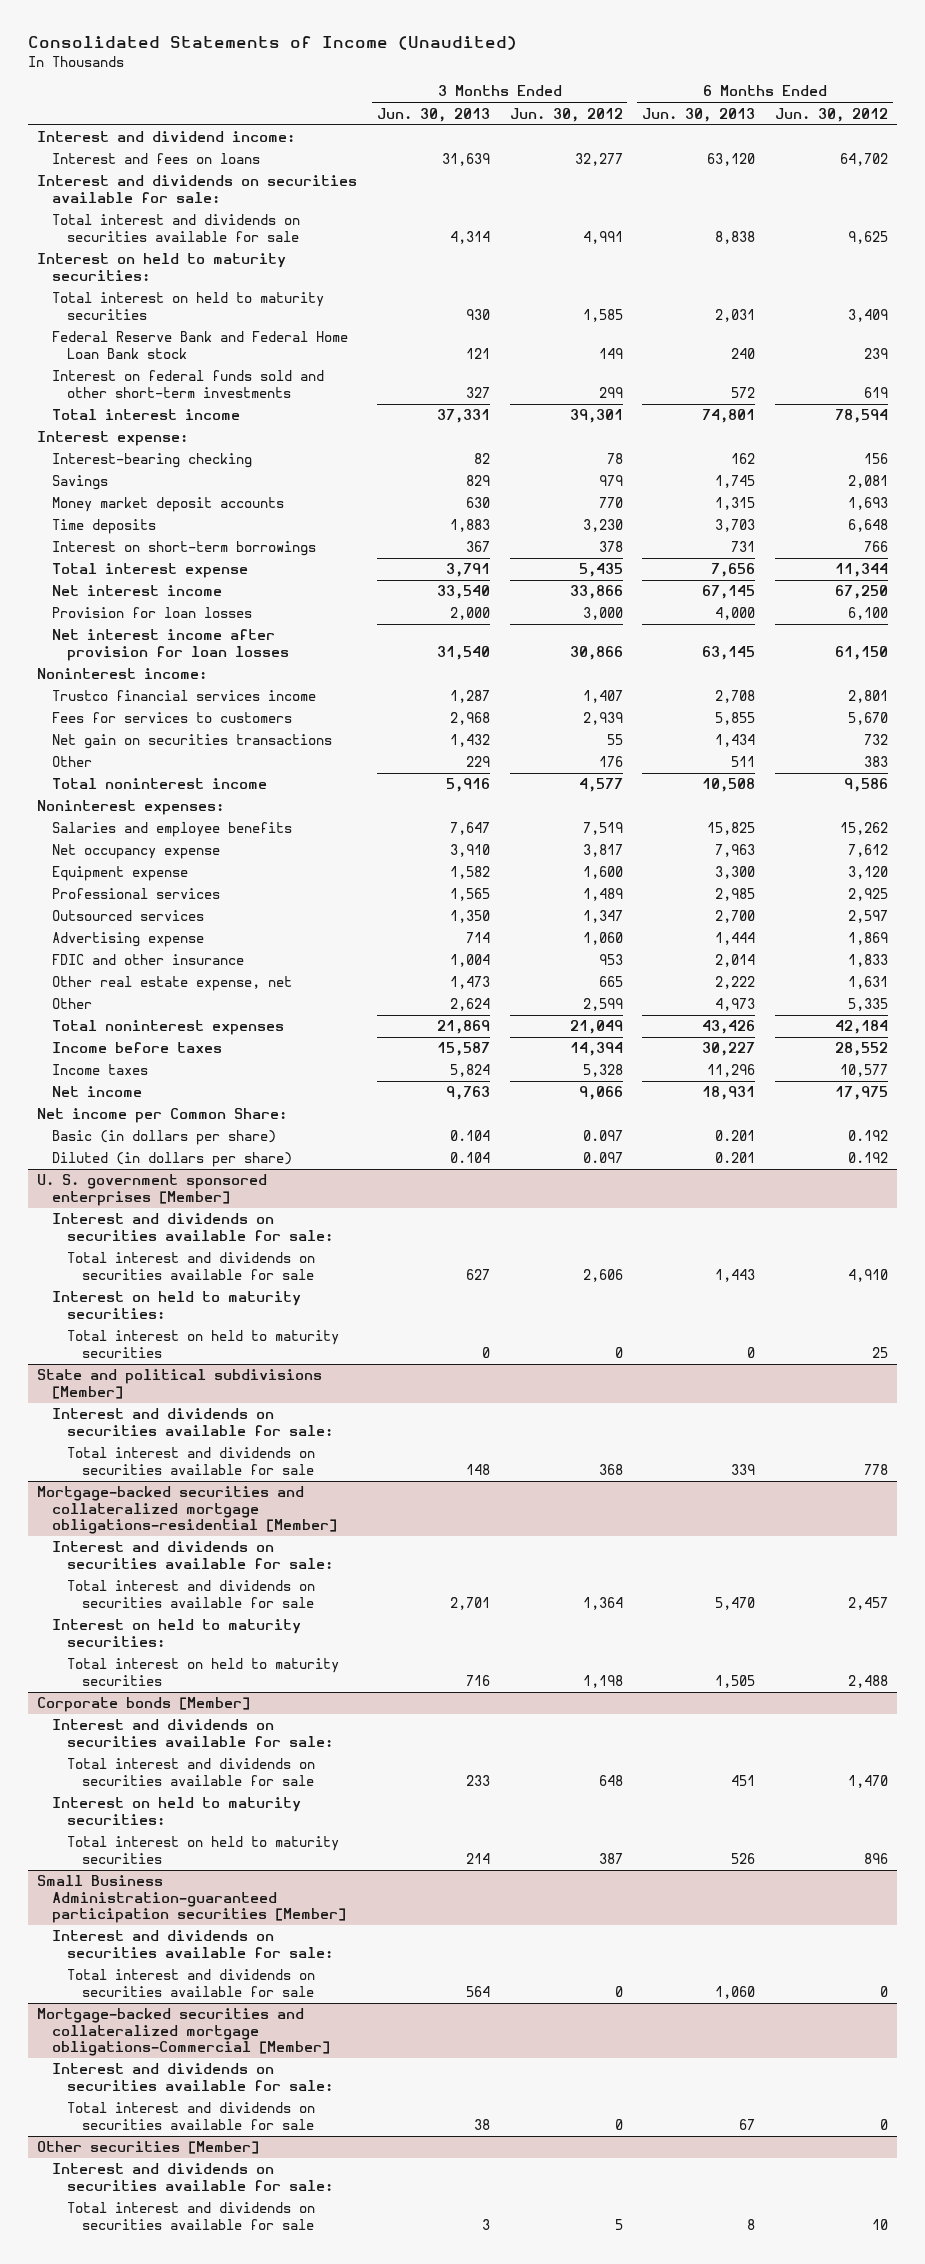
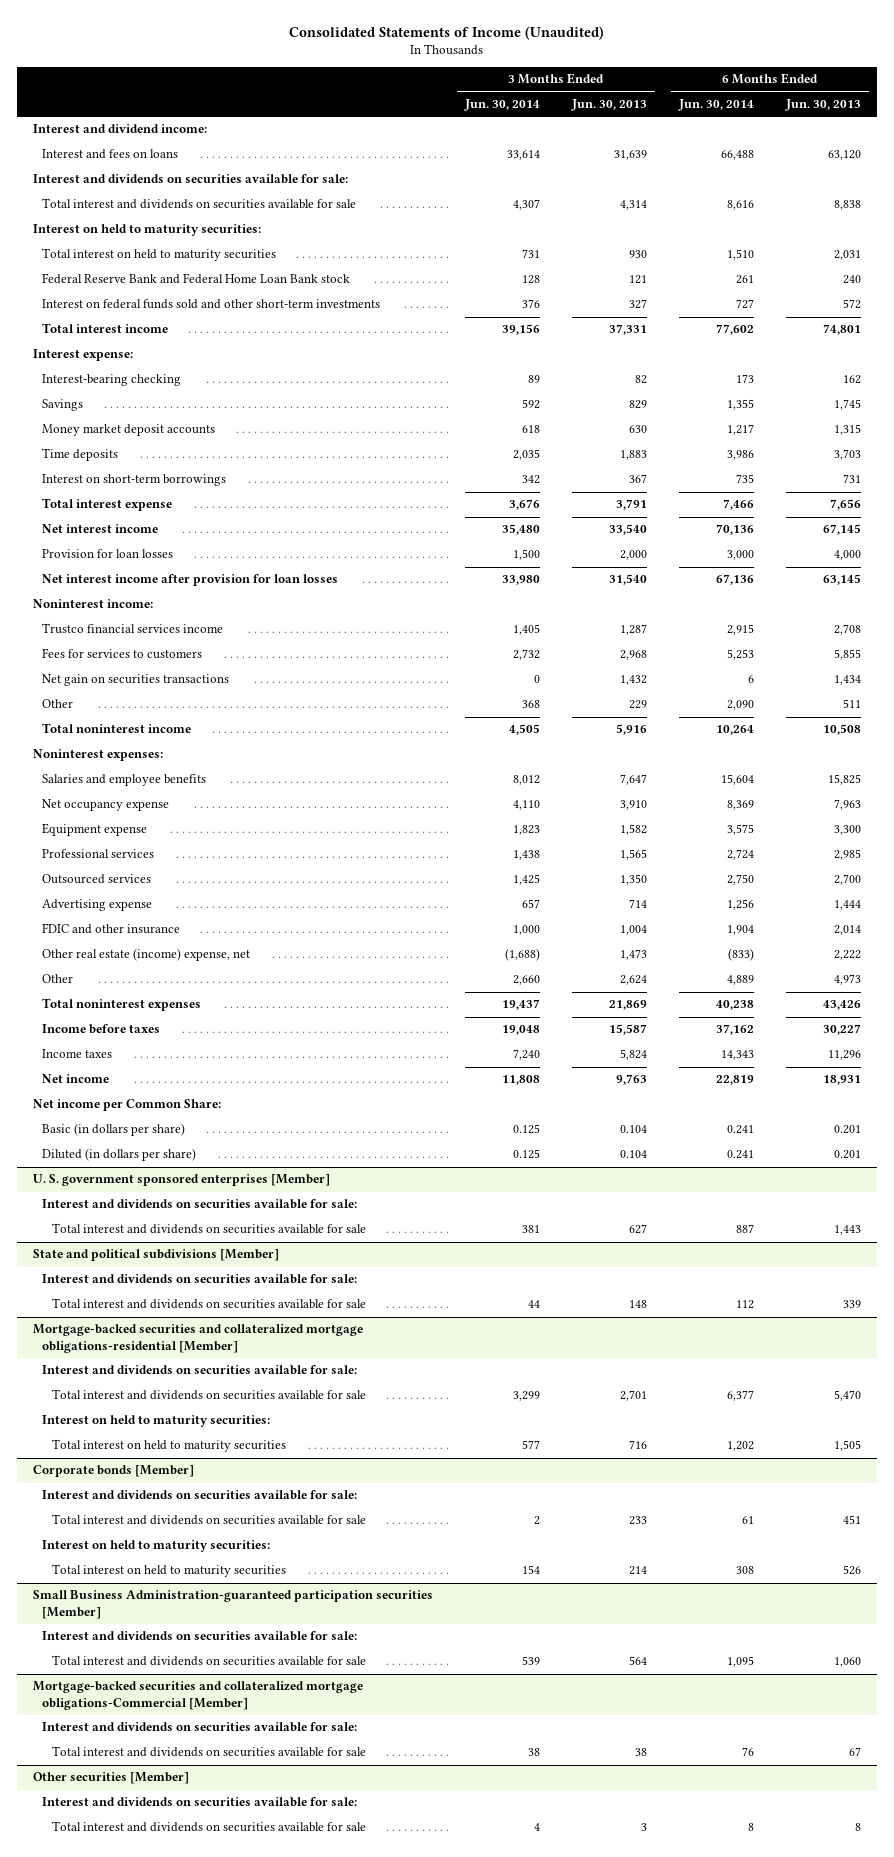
- | 3 Months Ended Jun. 30, 2013 | 3 Months Ended Jun. 30, 2012 | 6 Months Ended Jun. 30, 2013 | 6 Months Ended Jun. 30, 2012
+ | 3 Months Ended Jun. 30, 2014 | 3 Months Ended Jun. 30, 2013 | 6 Months Ended Jun. 30, 2014 | 6 Months Ended Jun. 30, 2013
- Other real estate expense, net | 1,473 | 665 | 2,222 | 1,631
+ Other real estate (income) expense, net | (1,688) | 1,473 | (833) | 2,222
@ U. S. government sponsored enterprises [Member]
- Interest on held to maturity securities:
- Total interest on held to maturity securities | 0 | 0 | 0 | 25

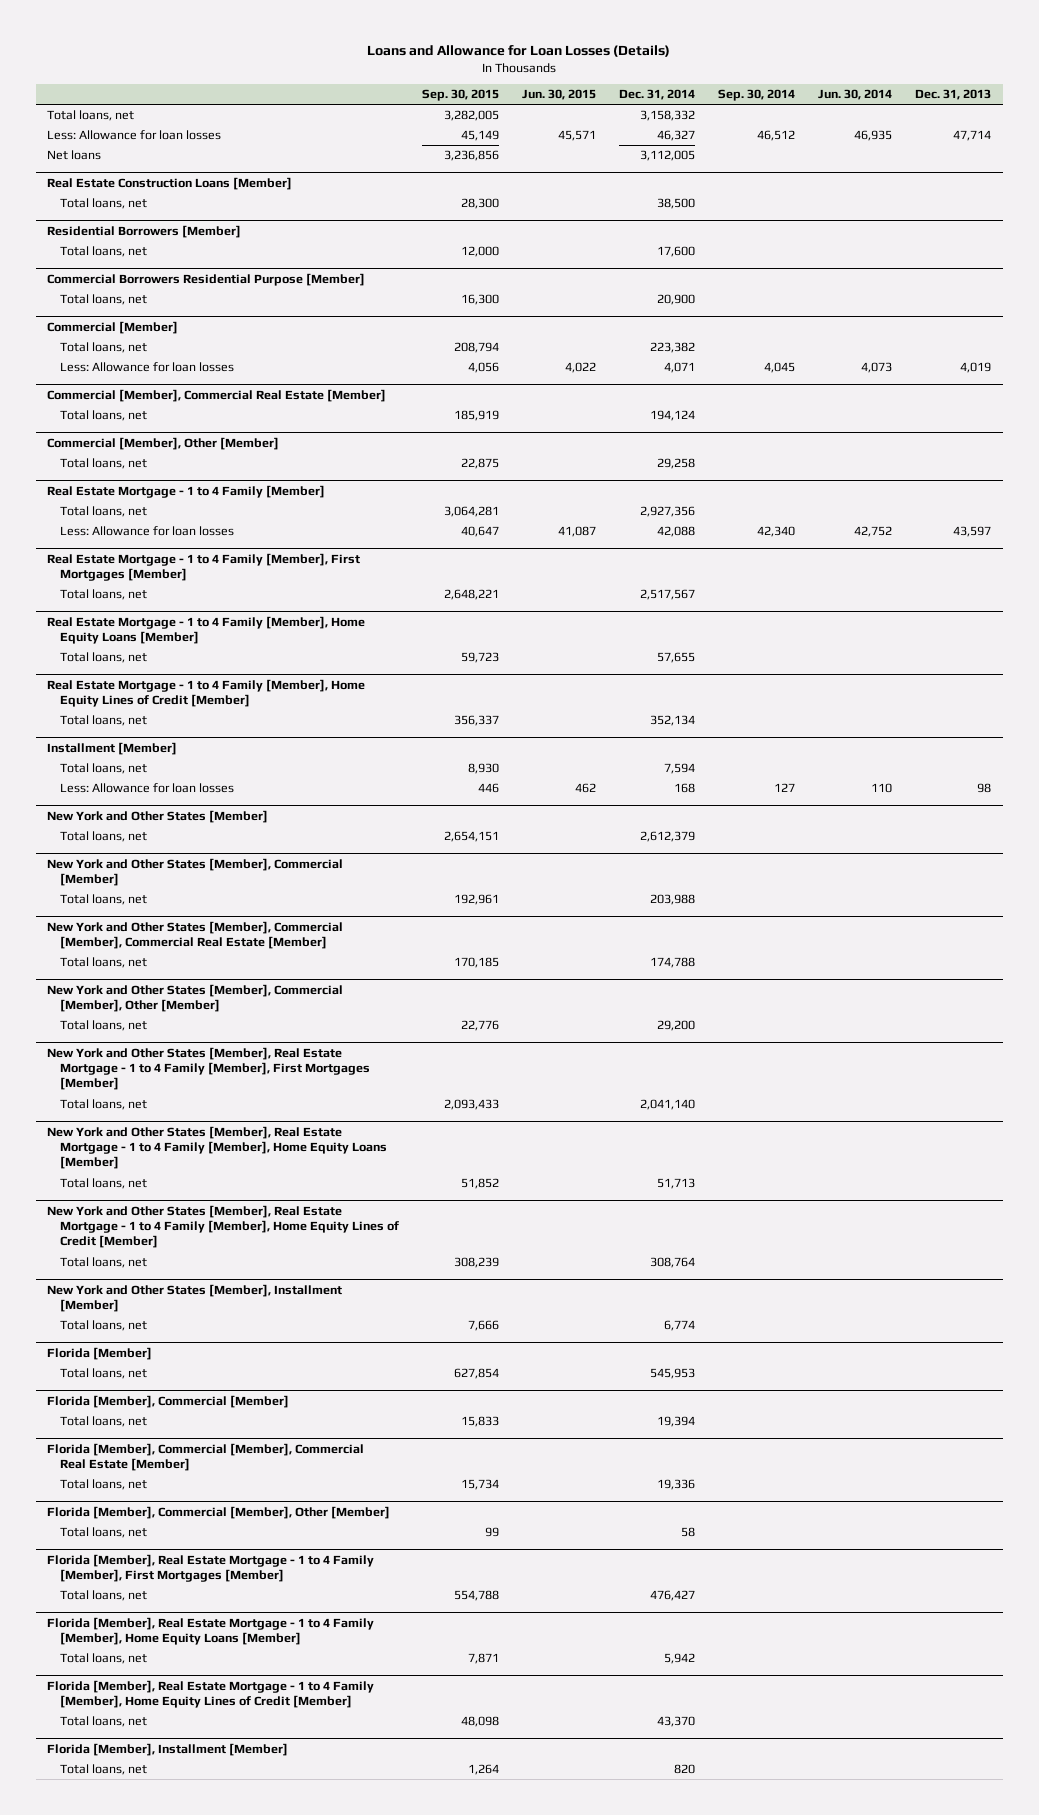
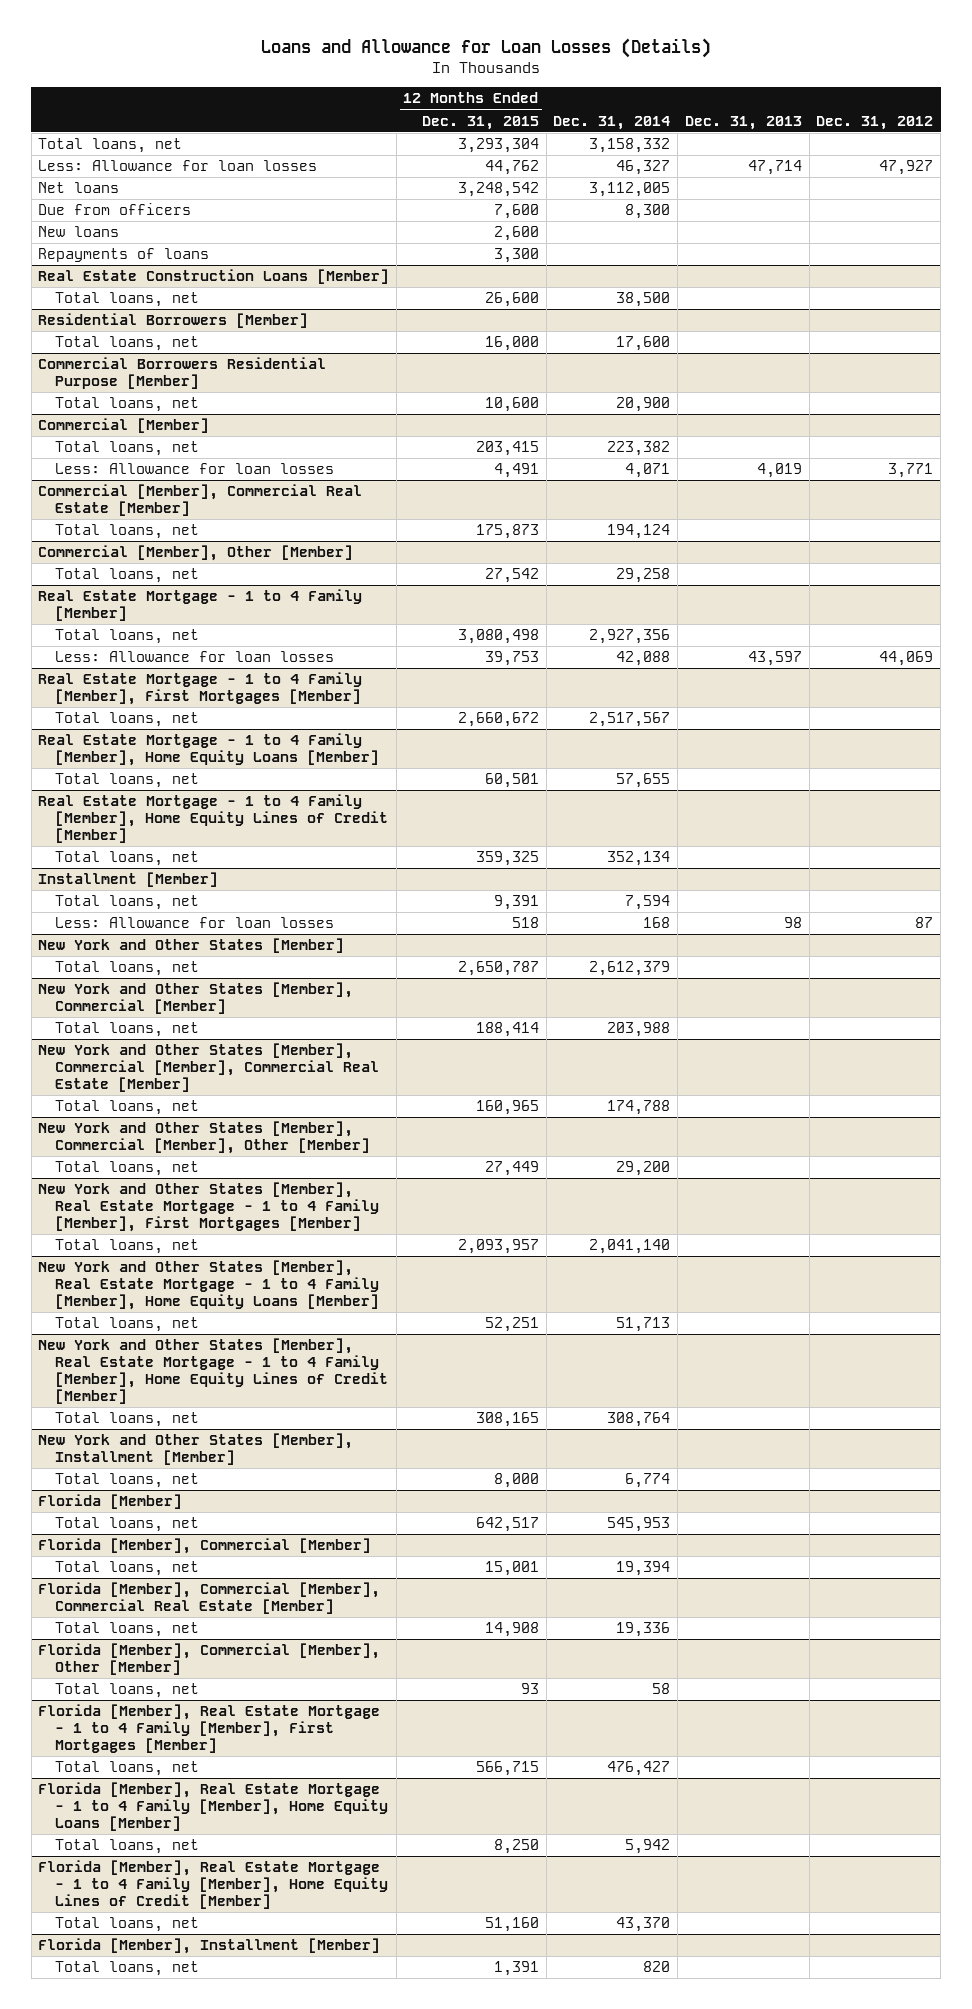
- | Sep. 30, 2015 | Jun. 30, 2015 | Dec. 31, 2014 | Sep. 30, 2014 | Jun. 30, 2014 | Dec. 31, 2013
+ | 12 Months Ended Dec. 31, 2015 | Dec. 31, 2014 | Dec. 31, 2013 | Dec. 31, 2012
+ Due from officers | 7,600 | 8,300 | |
+ New loans | 2,600 | | |
+ Repayments of loans | 3,300 | | |

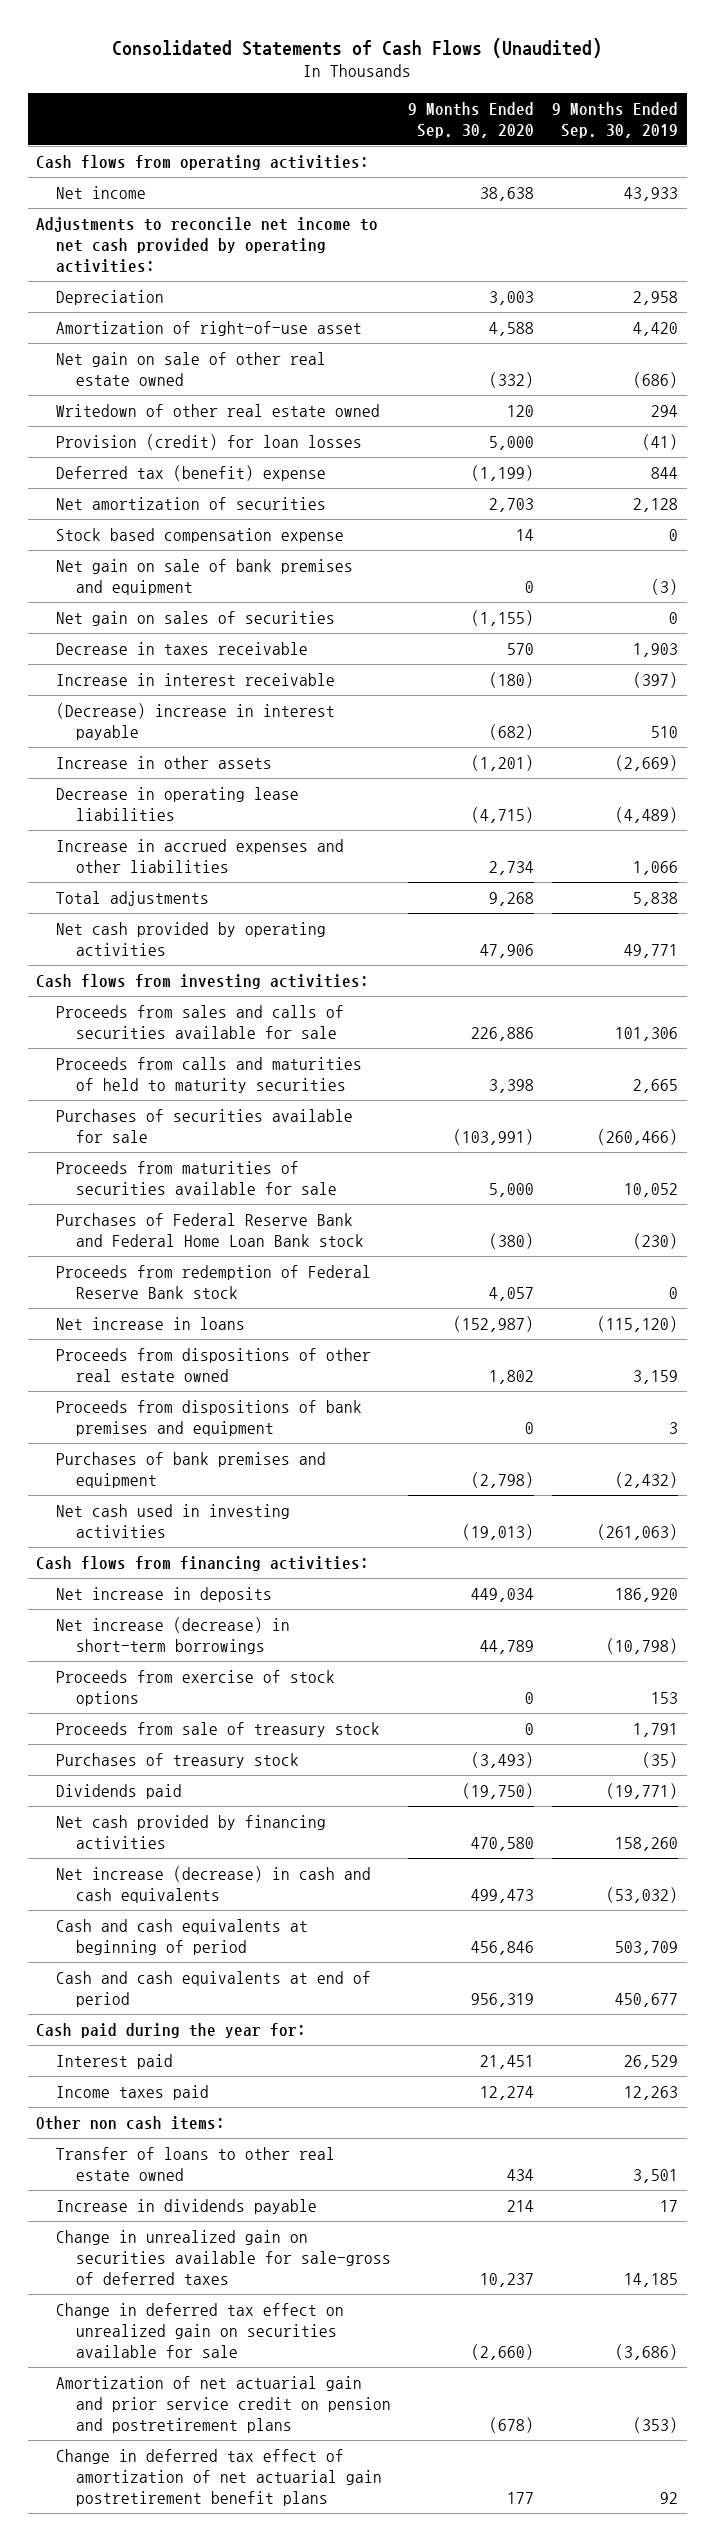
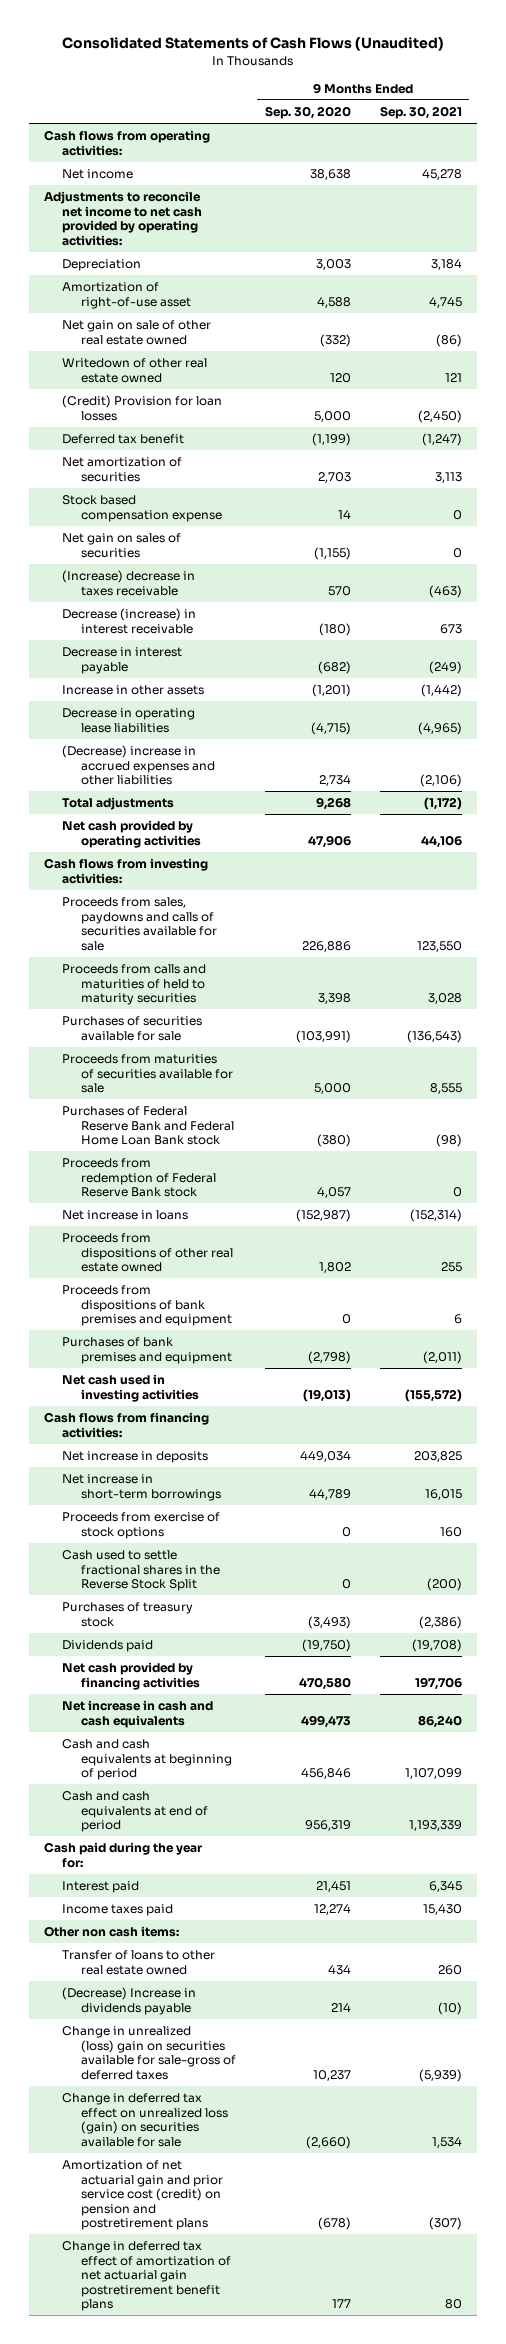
- | 9 Months Ended Sep. 30, 2020 | 9 Months Ended Sep. 30, 2019
+ | 9 Months Ended Sep. 30, 2020 | 9 Months Ended Sep. 30, 2021
- Provision (credit) for loan losses | 5,000 | (41)
- Deferred tax (benefit) expense | (1,199) | 844
+ (Credit) Provision for loan losses | 5,000 | (2,450)
+ Deferred tax benefit | (1,199) | (1,247)
- Net gain on sale of bank premises and equipment | 0 | (3)
- Decrease in taxes receivable | 570 | 1,903
- Increase in interest receivable | (180) | (397)
- (Decrease) increase in interest payable | (682) | 510
+ (Increase) decrease in taxes receivable | 570 | (463)
+ Decrease (increase) in interest receivable | (180) | 673
+ Decrease in interest payable | (682) | (249)
- Increase in accrued expenses and other liabilities | 2,734 | 1,066
+ (Decrease) increase in accrued expenses and other liabilities | 2,734 | (2,106)
- Proceeds from sales and calls of securities available for sale | 226,886 | 101,306
+ Proceeds from sales, paydowns and calls of securities available for sale | 226,886 | 123,550
- Net increase (decrease) in short-term borrowings | 44,789 | (10,798)
+ Net increase in short-term borrowings | 44,789 | 16,015
- Proceeds from sale of treasury stock | 0 | 1,791
+ Cash used to settle fractional shares in the Reverse Stock Split | 0 | (200)
- Net increase (decrease) in cash and cash equivalents | 499,473 | (53,032)
+ Net increase in cash and cash equivalents | 499,473 | 86,240
- Increase in dividends payable | 214 | 17
- Change in unrealized gain on securities available for sale-gross of deferred taxes | 10,237 | 14,185
- Change in deferred tax effect on unrealized gain on securities available for sale | (2,660) | (3,686)
- Amortization of net actuarial gain and prior service credit on pension and postretirement plans | (678) | (353)
+ (Decrease) Increase in dividends payable | 214 | (10)
+ Change in unrealized (loss) gain on securities available for sale-gross of deferred taxes | 10,237 | (5,939)
+ Change in deferred tax effect on unrealized loss (gain) on securities available for sale | (2,660) | 1,534
+ Amortization of net actuarial gain and prior service cost (credit) on pension and postretirement plans | (678) | (307)

